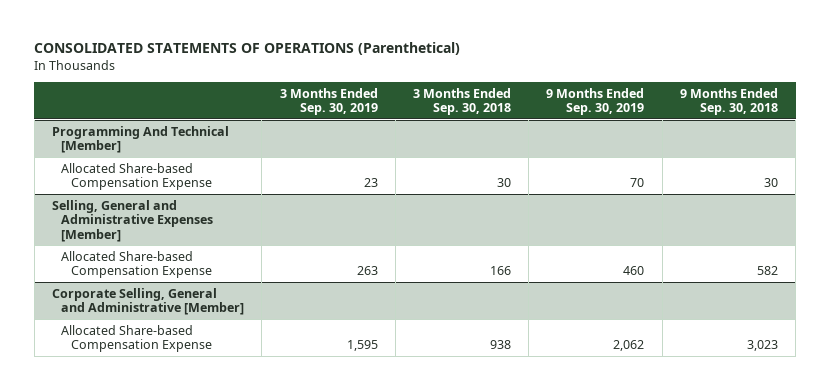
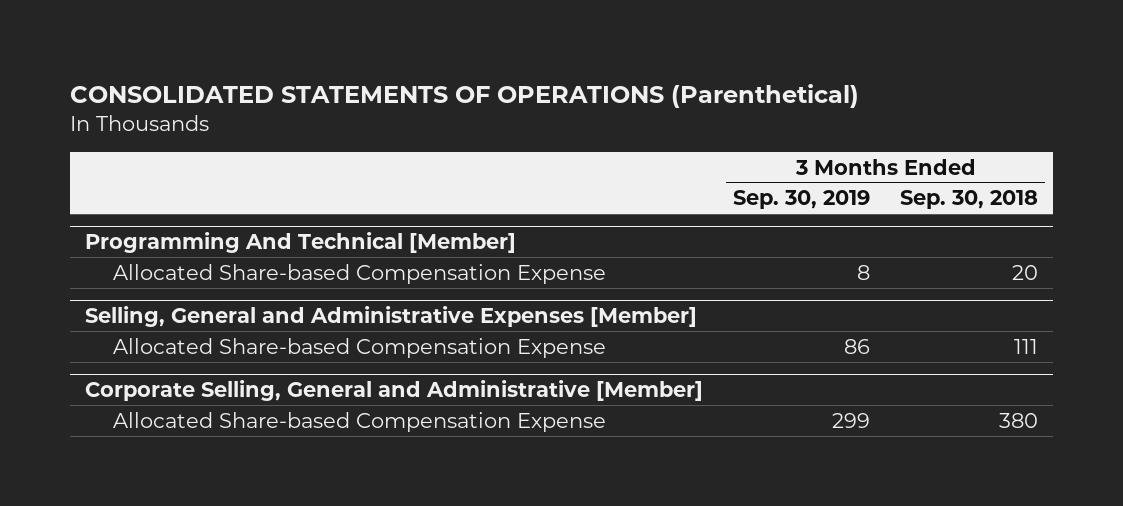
- | 3 Months Ended Sep. 30, 2019 | 3 Months Ended Sep. 30, 2018 | 9 Months Ended Sep. 30, 2019 | 9 Months Ended Sep. 30, 2018
+ | 3 Months Ended Sep. 30, 2019 | 3 Months Ended Sep. 30, 2018
@ Programming And Technical [Member]
- Allocated Share-based Compensation Expense | 23 | 30 | 70 | 30
+ Allocated Share-based Compensation Expense | 8 | 20
@ Selling, General and Administrative Expenses [Member]
- Allocated Share-based Compensation Expense | 263 | 166 | 460 | 582
+ Allocated Share-based Compensation Expense | 86 | 111
@ Corporate Selling, General and Administrative [Member]
- Allocated Share-based Compensation Expense | 1,595 | 938 | 2,062 | 3,023
+ Allocated Share-based Compensation Expense | 299 | 380

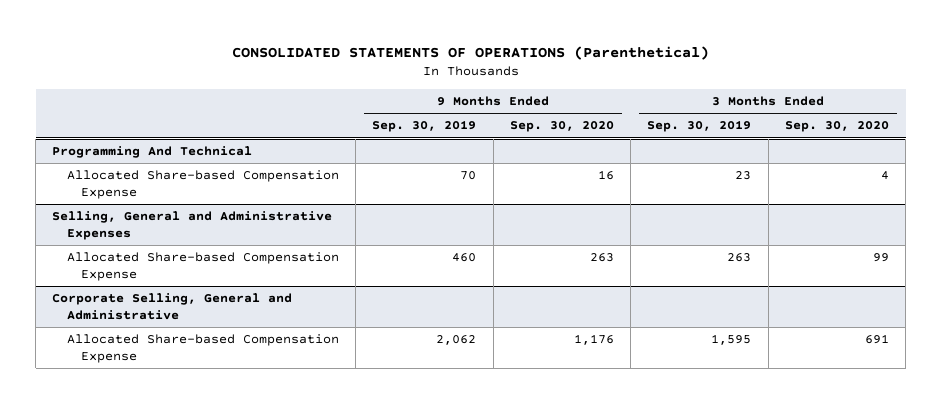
- | 3 Months Ended Sep. 30, 2019 | 3 Months Ended Sep. 30, 2018
+ | 9 Months Ended Sep. 30, 2019 | 9 Months Ended Sep. 30, 2020 | 3 Months Ended Sep. 30, 2019 | 3 Months Ended Sep. 30, 2020
- Programming And Technical [Member]
- Allocated Share-based Compensation Expense | 8 | 20
- Selling, General and Administrative Expenses [Member]
- Allocated Share-based Compensation Expense | 86 | 111
- Corporate Selling, General and Administrative [Member]
- Allocated Share-based Compensation Expense | 299 | 380
+ Programming And Technical
+ Allocated Share-based Compensation Expense | 70 | 16 | 23 | 4
+ Selling, General and Administrative Expenses
+ Allocated Share-based Compensation Expense | 460 | 263 | 263 | 99
+ Corporate Selling, General and Administrative
+ Allocated Share-based Compensation Expense | 2,062 | 1,176 | 1,595 | 691

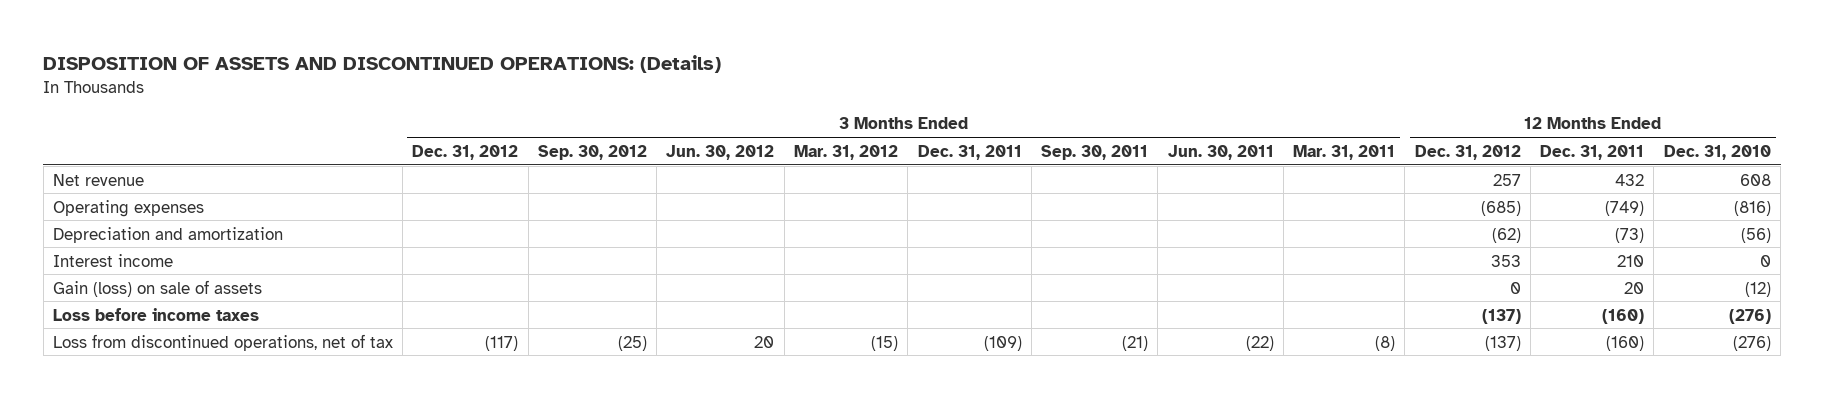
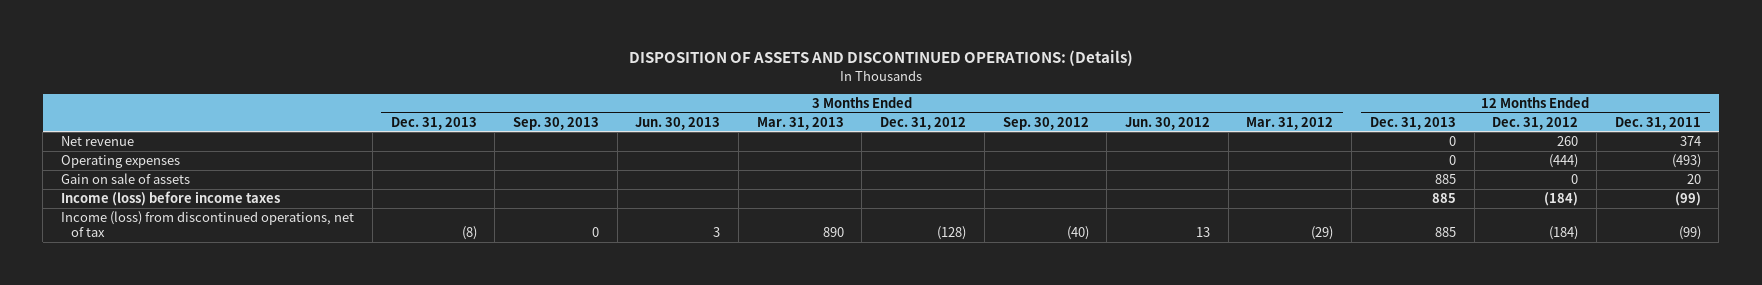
- | 3 Months Ended Dec. 31, 2012 | 3 Months Ended Sep. 30, 2012 | 3 Months Ended Jun. 30, 2012 | 3 Months Ended Mar. 31, 2012 | 3 Months Ended Dec. 31, 2011 | 3 Months Ended Sep. 30, 2011 | 3 Months Ended Jun. 30, 2011 | 3 Months Ended Mar. 31, 2011 | 12 Months Ended Dec. 31, 2012 | 12 Months Ended Dec. 31, 2011 | 12 Months Ended Dec. 31, 2010
+ | 3 Months Ended Dec. 31, 2013 | 3 Months Ended Sep. 30, 2013 | 3 Months Ended Jun. 30, 2013 | 3 Months Ended Mar. 31, 2013 | 3 Months Ended Dec. 31, 2012 | 3 Months Ended Sep. 30, 2012 | 3 Months Ended Jun. 30, 2012 | 3 Months Ended Mar. 31, 2012 | 12 Months Ended Dec. 31, 2013 | 12 Months Ended Dec. 31, 2012 | 12 Months Ended Dec. 31, 2011
- Net revenue | | | | | | | | | 257 | 432 | 608
- Operating expenses | | | | | | | | | (685) | (749) | (816)
- Depreciation and amortization | | | | | | | | | (62) | (73) | (56)
- Interest income | | | | | | | | | 353 | 210 | 0
- Gain (loss) on sale of assets | | | | | | | | | 0 | 20 | (12)
- Loss before income taxes | | | | | | | | | (137) | (160) | (276)
- Loss from discontinued operations, net of tax | (117) | (25) | 20 | (15) | (109) | (21) | (22) | (8) | (137) | (160) | (276)
+ Net revenue | | | | | | | | | 0 | 260 | 374
+ Operating expenses | | | | | | | | | 0 | (444) | (493)
+ Gain on sale of assets | | | | | | | | | 885 | 0 | 20
+ Income (loss) before income taxes | | | | | | | | | 885 | (184) | (99)
+ Income (loss) from discontinued operations, net of tax | (8) | 0 | 3 | 890 | (128) | (40) | 13 | (29) | 885 | (184) | (99)

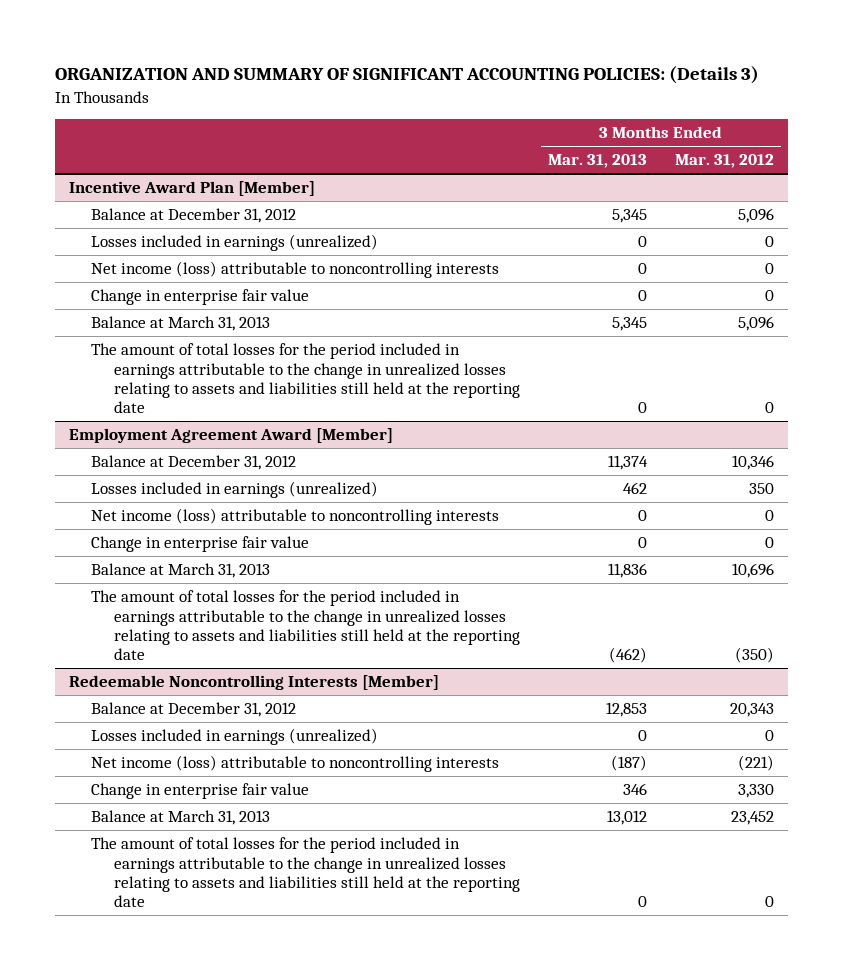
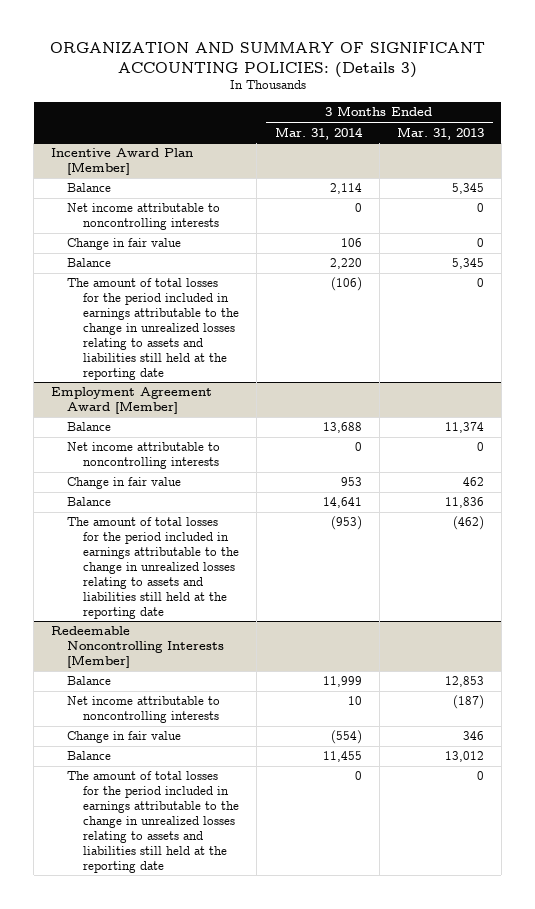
- | 3 Months Ended Mar. 31, 2013 | 3 Months Ended Mar. 31, 2012
+ | 3 Months Ended Mar. 31, 2014 | 3 Months Ended Mar. 31, 2013
@ Incentive Award Plan [Member]
- Balance at December 31, 2012 | 5,345 | 5,096
- Losses included in earnings (unrealized) | 0 | 0
- Net income (loss) attributable to noncontrolling interests | 0 | 0
- Change in enterprise fair value | 0 | 0
- Balance at March 31, 2013 | 5,345 | 5,096
+ Balance | 2,114 | 5,345
+ Net income attributable to noncontrolling interests | 0 | 0
+ Change in fair value | 106 | 0
+ Balance | 2,220 | 5,345
@ Employment Agreement Award [Member]
- Balance at December 31, 2012 | 11,374 | 10,346
- Losses included in earnings (unrealized) | 462 | 350
- Net income (loss) attributable to noncontrolling interests | 0 | 0
- Change in enterprise fair value | 0 | 0
- Balance at March 31, 2013 | 11,836 | 10,696
+ Balance | 13,688 | 11,374
+ Net income attributable to noncontrolling interests | 0 | 0
+ Change in fair value | 953 | 462
+ Balance | 14,641 | 11,836
@ Redeemable Noncontrolling Interests [Member]
- Balance at December 31, 2012 | 12,853 | 20,343
- Losses included in earnings (unrealized) | 0 | 0
- Net income (loss) attributable to noncontrolling interests | (187) | (221)
- Change in enterprise fair value | 346 | 3,330
- Balance at March 31, 2013 | 13,012 | 23,452
+ Balance | 11,999 | 12,853
+ Net income attributable to noncontrolling interests | 10 | (187)
+ Change in fair value | (554) | 346
+ Balance | 11,455 | 13,012

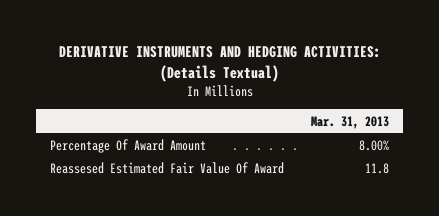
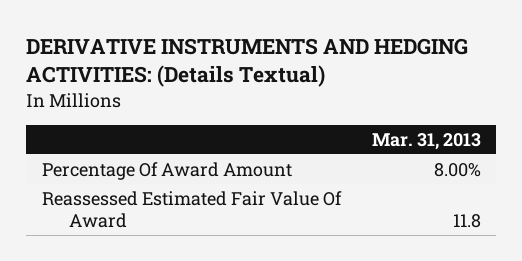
- Reassesed Estimated Fair Value Of Award | 11.8
+ Reassessed Estimated Fair Value Of Award | 11.8

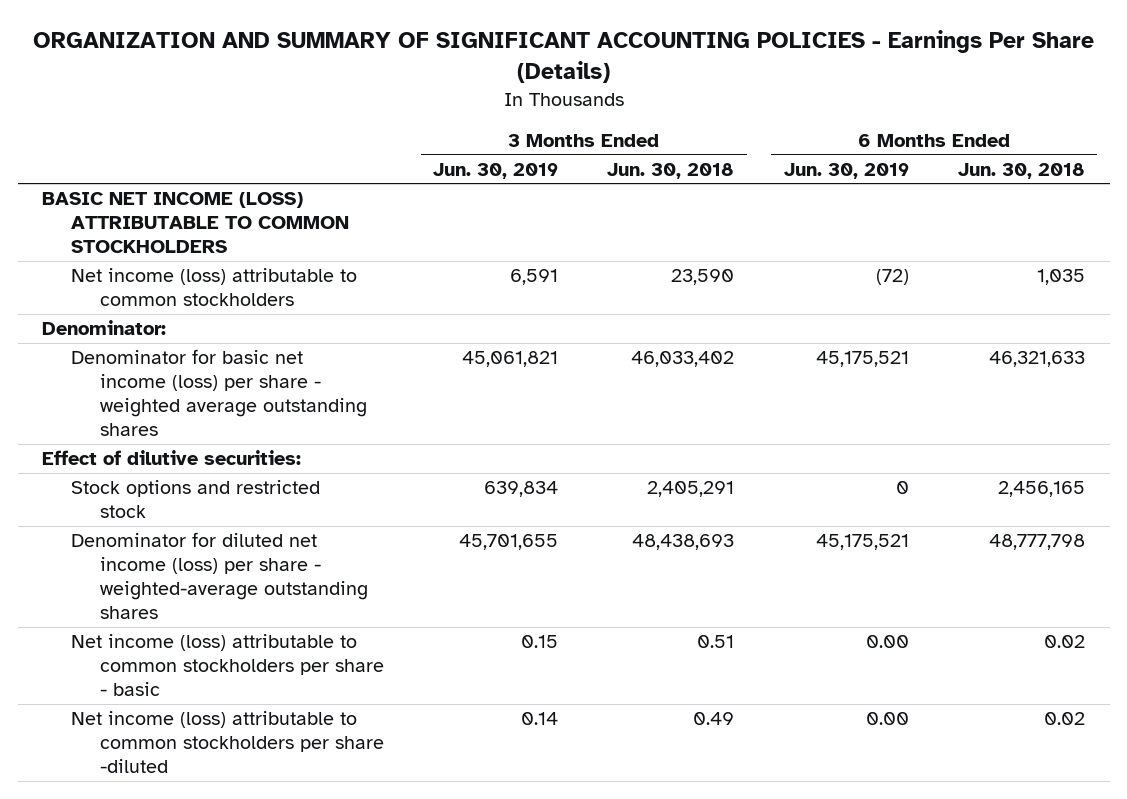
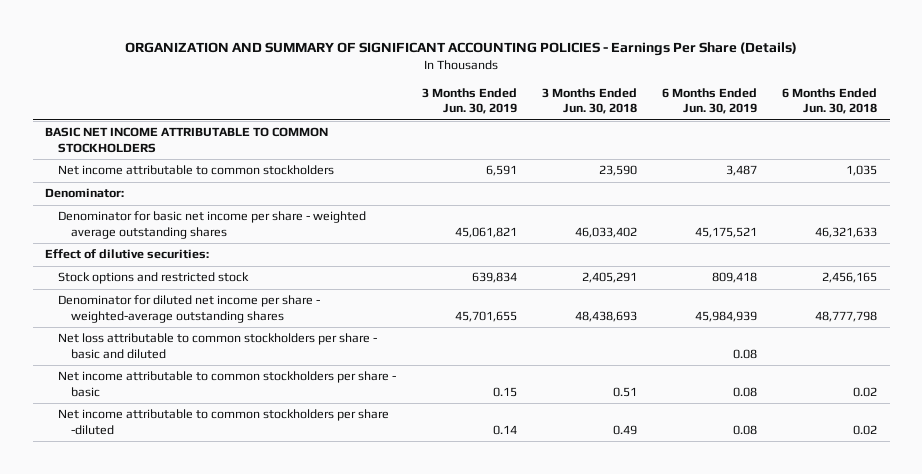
- BASIC NET INCOME (LOSS) ATTRIBUTABLE TO COMMON STOCKHOLDERS
- Net income (loss) attributable to common stockholders | 6,591 | 23,590 | (72) | 1,035
+ BASIC NET INCOME ATTRIBUTABLE TO COMMON STOCKHOLDERS
+ Net income attributable to common stockholders | 6,591 | 23,590 | 3,487 | 1,035
- Denominator for basic net income (loss) per share - weighted average outstanding shares | 45,061,821 | 46,033,402 | 45,175,521 | 46,321,633
+ Denominator for basic net income per share - weighted average outstanding shares | 45,061,821 | 46,033,402 | 45,175,521 | 46,321,633
- Stock options and restricted stock | 639,834 | 2,405,291 | 0 | 2,456,165
- Denominator for diluted net income (loss) per share - weighted-average outstanding shares | 45,701,655 | 48,438,693 | 45,175,521 | 48,777,798
- Net income (loss) attributable to common stockholders per share - basic | 0.15 | 0.51 | 0.00 | 0.02
- Net income (loss) attributable to common stockholders per share -diluted | 0.14 | 0.49 | 0.00 | 0.02
+ Stock options and restricted stock | 639,834 | 2,405,291 | 809,418 | 2,456,165
+ Denominator for diluted net income per share - weighted-average outstanding shares | 45,701,655 | 48,438,693 | 45,984,939 | 48,777,798
+ Net loss attributable to common stockholders per share - basic and diluted | | | 0.08 |
+ Net income attributable to common stockholders per share - basic | 0.15 | 0.51 | 0.08 | 0.02
+ Net income attributable to common stockholders per share -diluted | 0.14 | 0.49 | 0.08 | 0.02

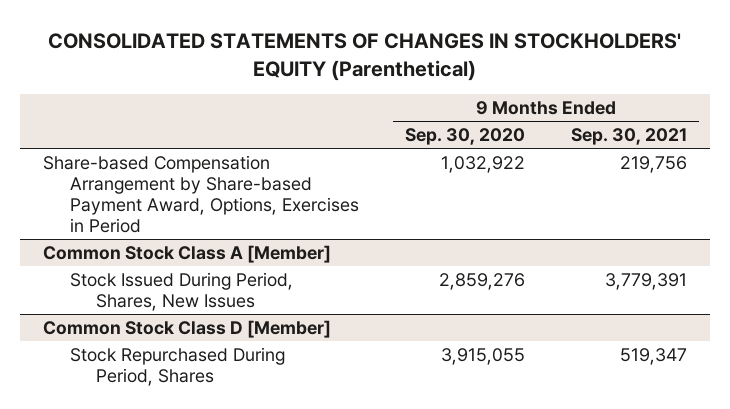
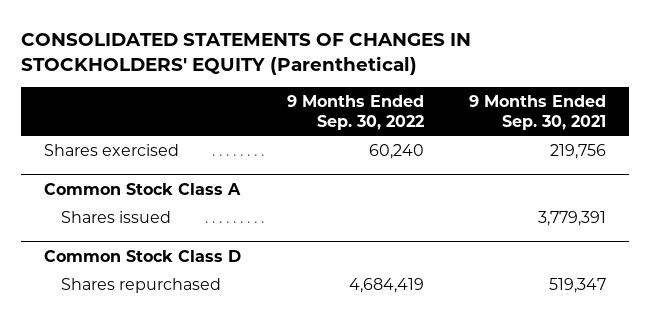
- | 9 Months Ended Sep. 30, 2020 | 9 Months Ended Sep. 30, 2021
+ | 9 Months Ended Sep. 30, 2022 | 9 Months Ended Sep. 30, 2021
- Share-based Compensation Arrangement by Share-based Payment Award, Options, Exercises in Period | 1,032,922 | 219,756
- Common Stock Class A [Member]
- Stock Issued During Period, Shares, New Issues | 2,859,276 | 3,779,391
- Common Stock Class D [Member]
- Stock Repurchased During Period, Shares | 3,915,055 | 519,347
+ Shares exercised | 60,240 | 219,756
+ Common Stock Class A
+ Shares issued | | 3,779,391
+ Common Stock Class D
+ Shares repurchased | 4,684,419 | 519,347

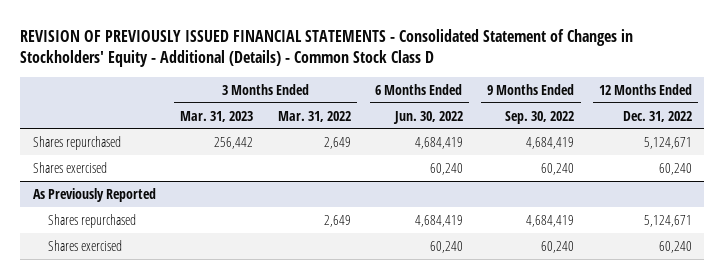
- CONSOLIDATED STATEMENTS OF CHANGES IN STOCKHOLDERS' EQUITY (Parenthetical)
+ REVISION OF PREVIOUSLY ISSUED FINANCIAL STATEMENTS - Consolidated Statement of Changes in Stockholders' Equity - Additional (Details) - Common Stock Class D
- | 9 Months Ended Sep. 30, 2022 | 9 Months Ended Sep. 30, 2021
+ | 3 Months Ended Mar. 31, 2023 | 3 Months Ended Mar. 31, 2022 | 6 Months Ended Jun. 30, 2022 | 9 Months Ended Sep. 30, 2022 | 12 Months Ended Dec. 31, 2022
+ Shares repurchased | 256,442 | 2,649 | 4,684,419 | 4,684,419 | 5,124,671
- Common Stock Class A
- Shares issued | | 3,779,391
- Common Stock Class D
+ As Previously Reported
+ Shares exercised | | | 60,240 | 60,240 | 60,240

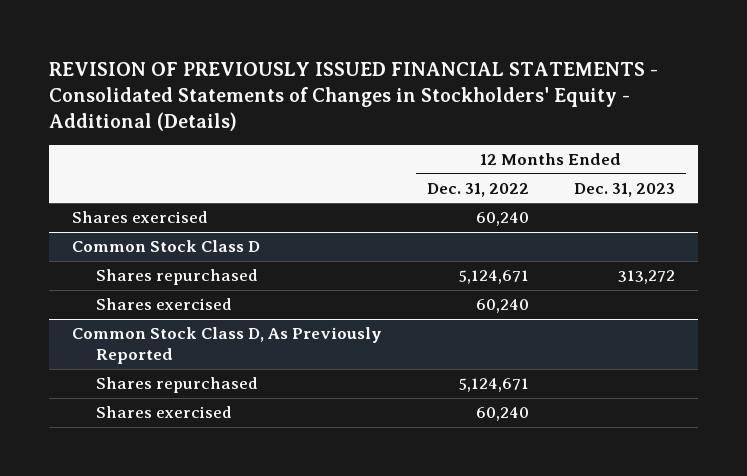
- REVISION OF PREVIOUSLY ISSUED FINANCIAL STATEMENTS - Consolidated Statement of Changes in Stockholders' Equity - Additional (Details) - Common Stock Class D
+ REVISION OF PREVIOUSLY ISSUED FINANCIAL STATEMENTS - Consolidated Statements of Changes in Stockholders' Equity - Additional (Details)
- | 3 Months Ended Mar. 31, 2023 | 3 Months Ended Mar. 31, 2022 | 6 Months Ended Jun. 30, 2022 | 9 Months Ended Sep. 30, 2022 | 12 Months Ended Dec. 31, 2022
+ | 12 Months Ended Dec. 31, 2022 | 12 Months Ended Dec. 31, 2023
+ Shares exercised | 60,240 |
+ Common Stock Class D
- As Previously Reported
+ Common Stock Class D, As Previously Reported

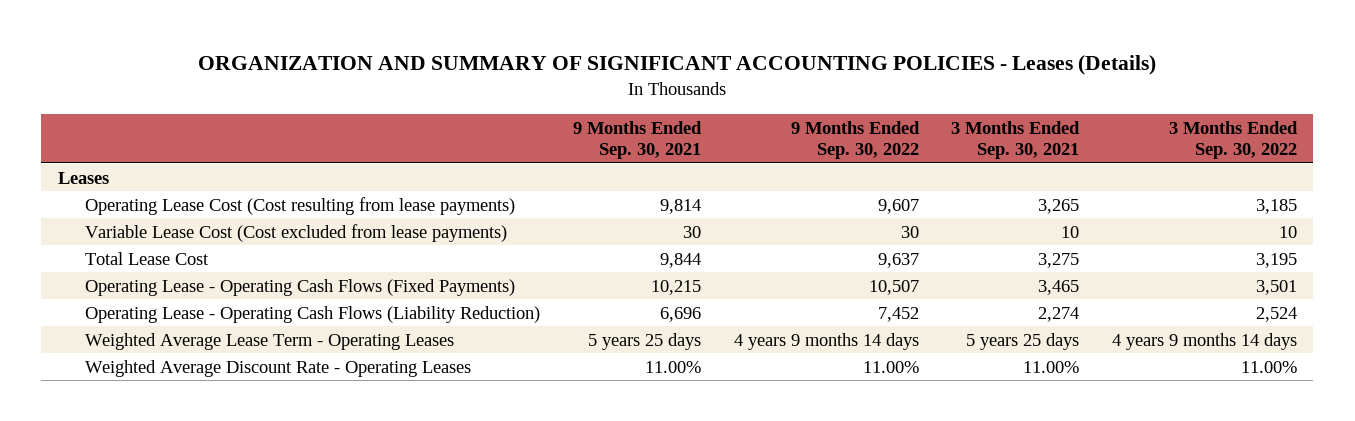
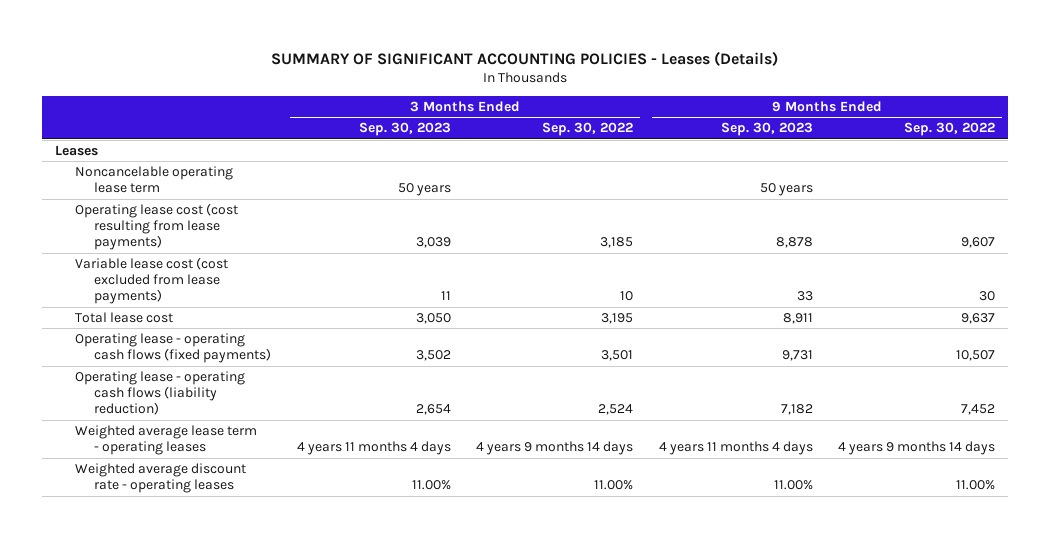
- ORGANIZATION AND SUMMARY OF SIGNIFICANT ACCOUNTING POLICIES - Leases (Details)
+ SUMMARY OF SIGNIFICANT ACCOUNTING POLICIES - Leases (Details)
- | 9 Months Ended Sep. 30, 2021 | 9 Months Ended Sep. 30, 2022 | 3 Months Ended Sep. 30, 2021 | 3 Months Ended Sep. 30, 2022
+ | 3 Months Ended Sep. 30, 2023 | 3 Months Ended Sep. 30, 2022 | 9 Months Ended Sep. 30, 2023 | 9 Months Ended Sep. 30, 2022
- Operating Lease Cost (Cost resulting from lease payments) | 9,814 | 9,607 | 3,265 | 3,185
- Variable Lease Cost (Cost excluded from lease payments) | 30 | 30 | 10 | 10
- Total Lease Cost | 9,844 | 9,637 | 3,275 | 3,195
- Operating Lease - Operating Cash Flows (Fixed Payments) | 10,215 | 10,507 | 3,465 | 3,501
- Operating Lease - Operating Cash Flows (Liability Reduction) | 6,696 | 7,452 | 2,274 | 2,524
- Weighted Average Lease Term - Operating Leases | 5 years 25 days | 4 years 9 months 14 days | 5 years 25 days | 4 years 9 months 14 days
- Weighted Average Discount Rate - Operating Leases | 11.00% | 11.00% | 11.00% | 11.00%
+ Noncancelable operating lease term | 50 years | | 50 years |
+ Operating lease cost (cost resulting from lease payments) | 3,039 | 3,185 | 8,878 | 9,607
+ Variable lease cost (cost excluded from lease payments) | 11 | 10 | 33 | 30
+ Total lease cost | 3,050 | 3,195 | 8,911 | 9,637
+ Operating lease - operating cash flows (fixed payments) | 3,502 | 3,501 | 9,731 | 10,507
+ Operating lease - operating cash flows (liability reduction) | 2,654 | 2,524 | 7,182 | 7,452
+ Weighted average lease term - operating leases | 4 years 11 months 4 days | 4 years 9 months 14 days | 4 years 11 months 4 days | 4 years 9 months 14 days
+ Weighted average discount rate - operating leases | 11.00% | 11.00% | 11.00% | 11.00%

